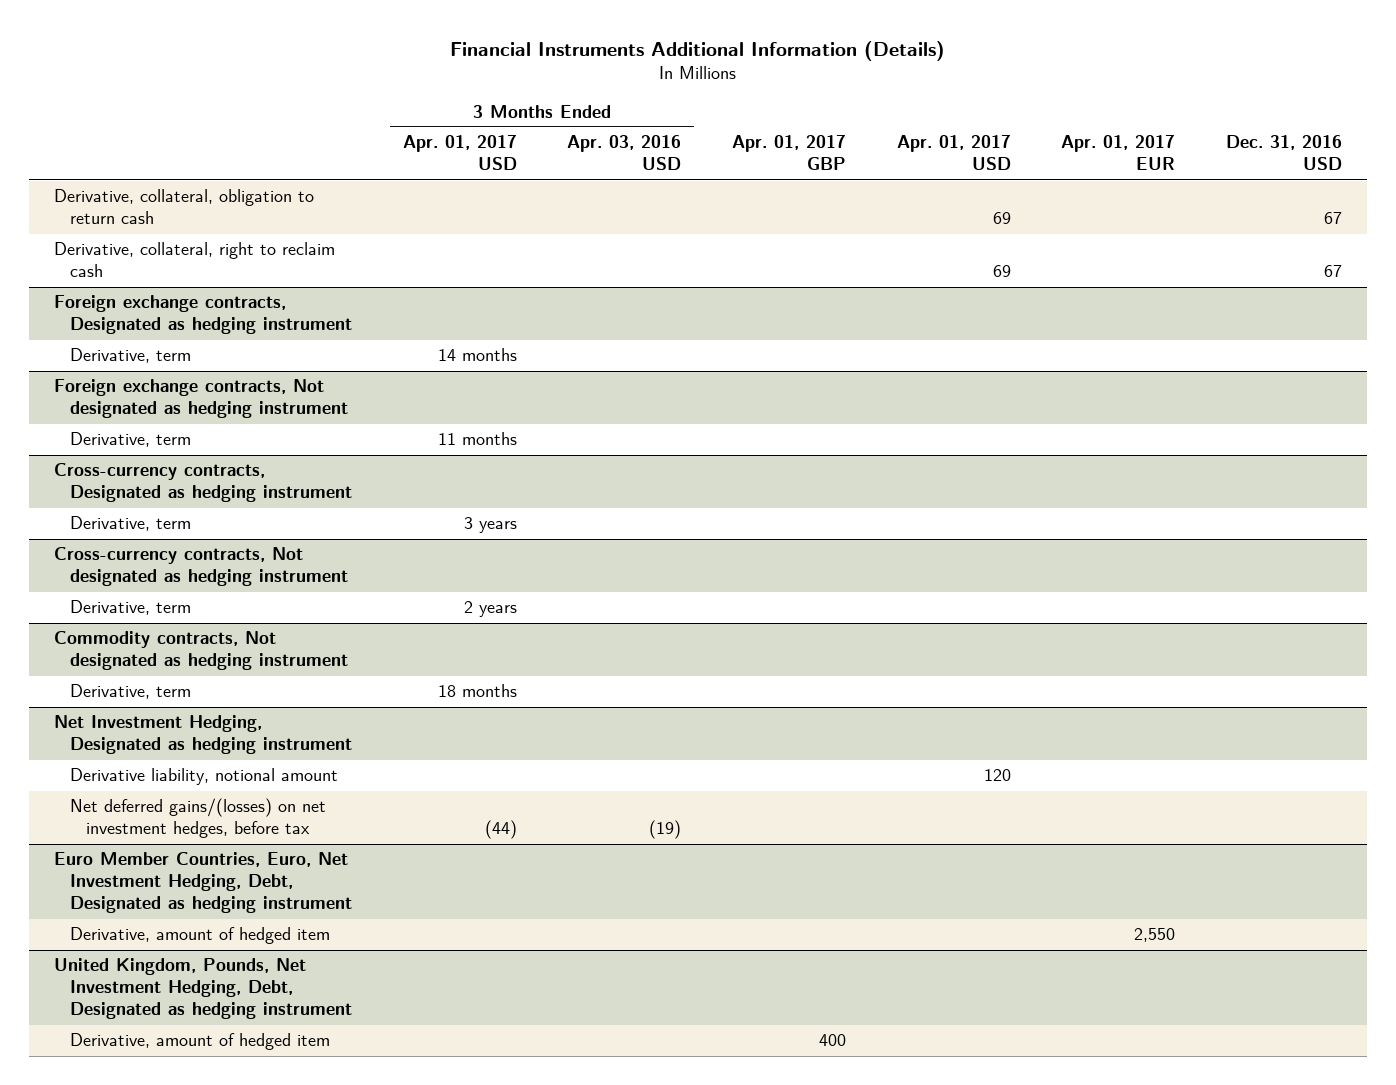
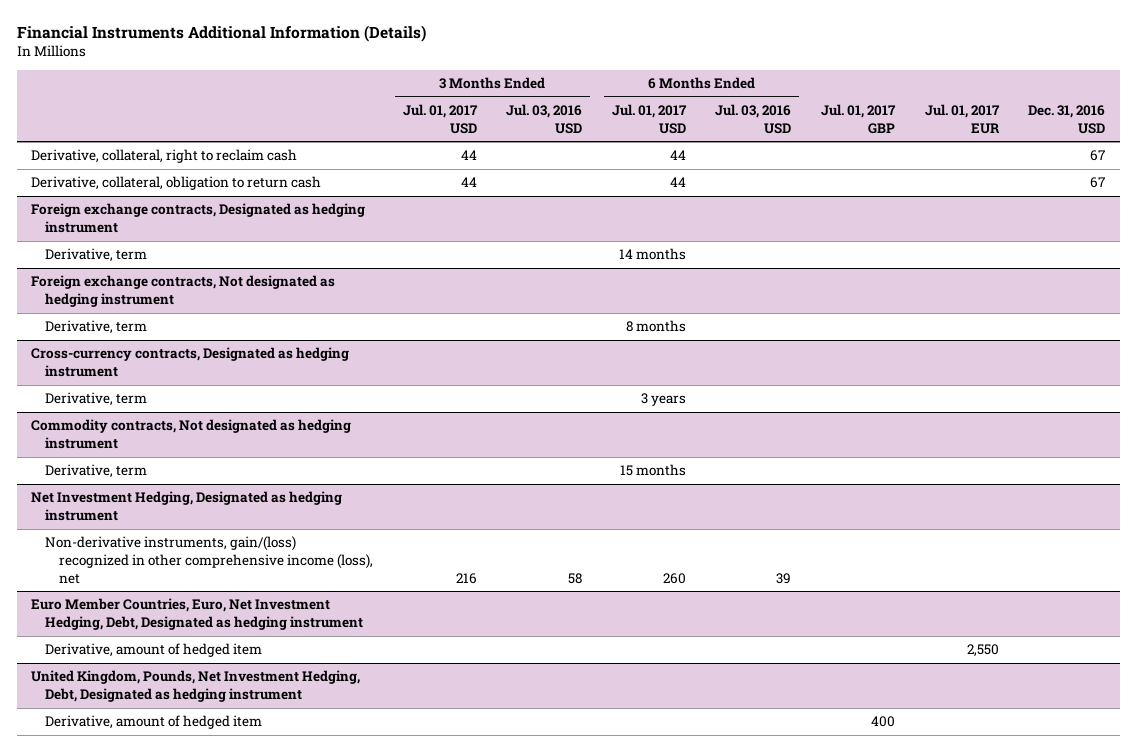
- | 3 Months Ended Apr. 01, 2017 USD | 3 Months Ended Apr. 03, 2016 USD | Apr. 01, 2017 GBP | Apr. 01, 2017 USD | Apr. 01, 2017 EUR | Dec. 31, 2016 USD
+ | 3 Months Ended Jul. 01, 2017 USD | 3 Months Ended Jul. 03, 2016 USD | 6 Months Ended Jul. 01, 2017 USD | 6 Months Ended Jul. 03, 2016 USD | Jul. 01, 2017 GBP | Jul. 01, 2017 EUR | Dec. 31, 2016 USD
moved down: Derivative, collateral, obligation to return cash | 44 | | 44 | | | | 67
- Cross-currency contracts, Not designated as hedging instrument
- Derivative, term | 2 years | | | | |
@ Net Investment Hedging, Designated as hedging instrument
- Derivative liability, notional amount | | | | 120 | |
- Net deferred gains/(losses) on net investment hedges, before tax | (44) | (19) | | | |
+ Non-derivative instruments, gain/(loss) recognized in other comprehensive income (loss), net | 216 | 58 | 260 | 39 | | |

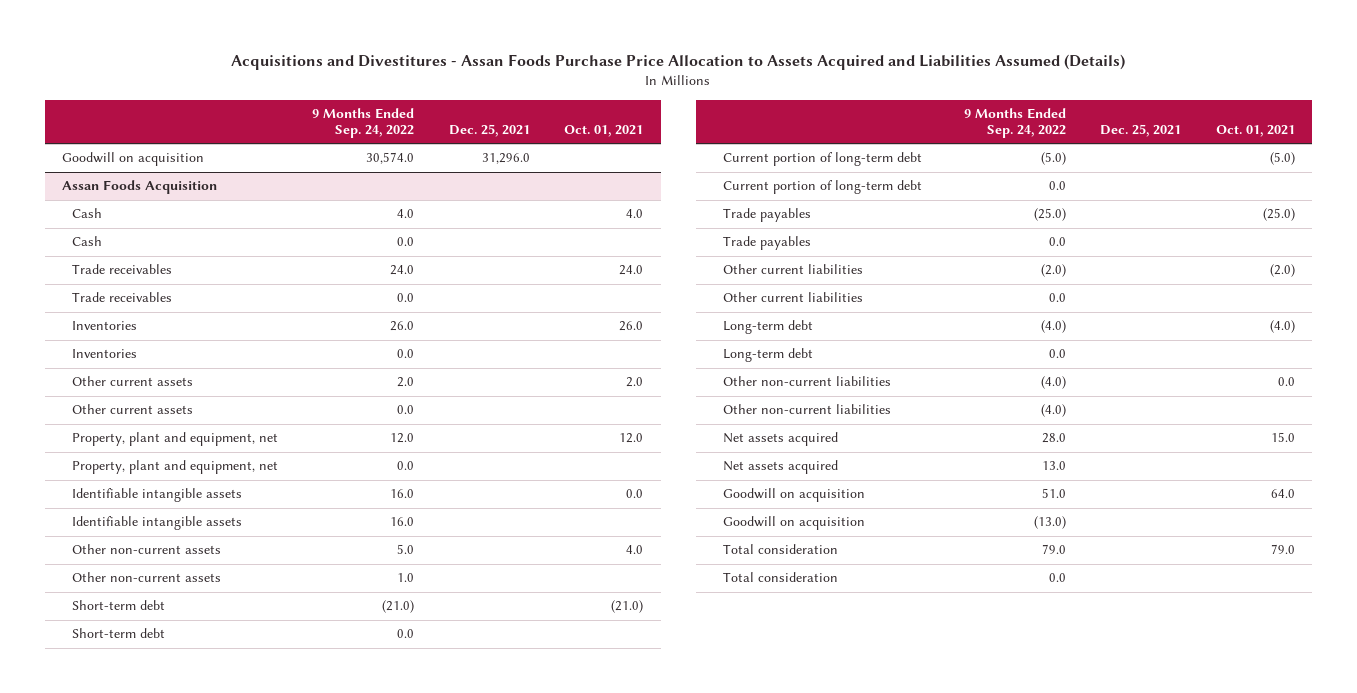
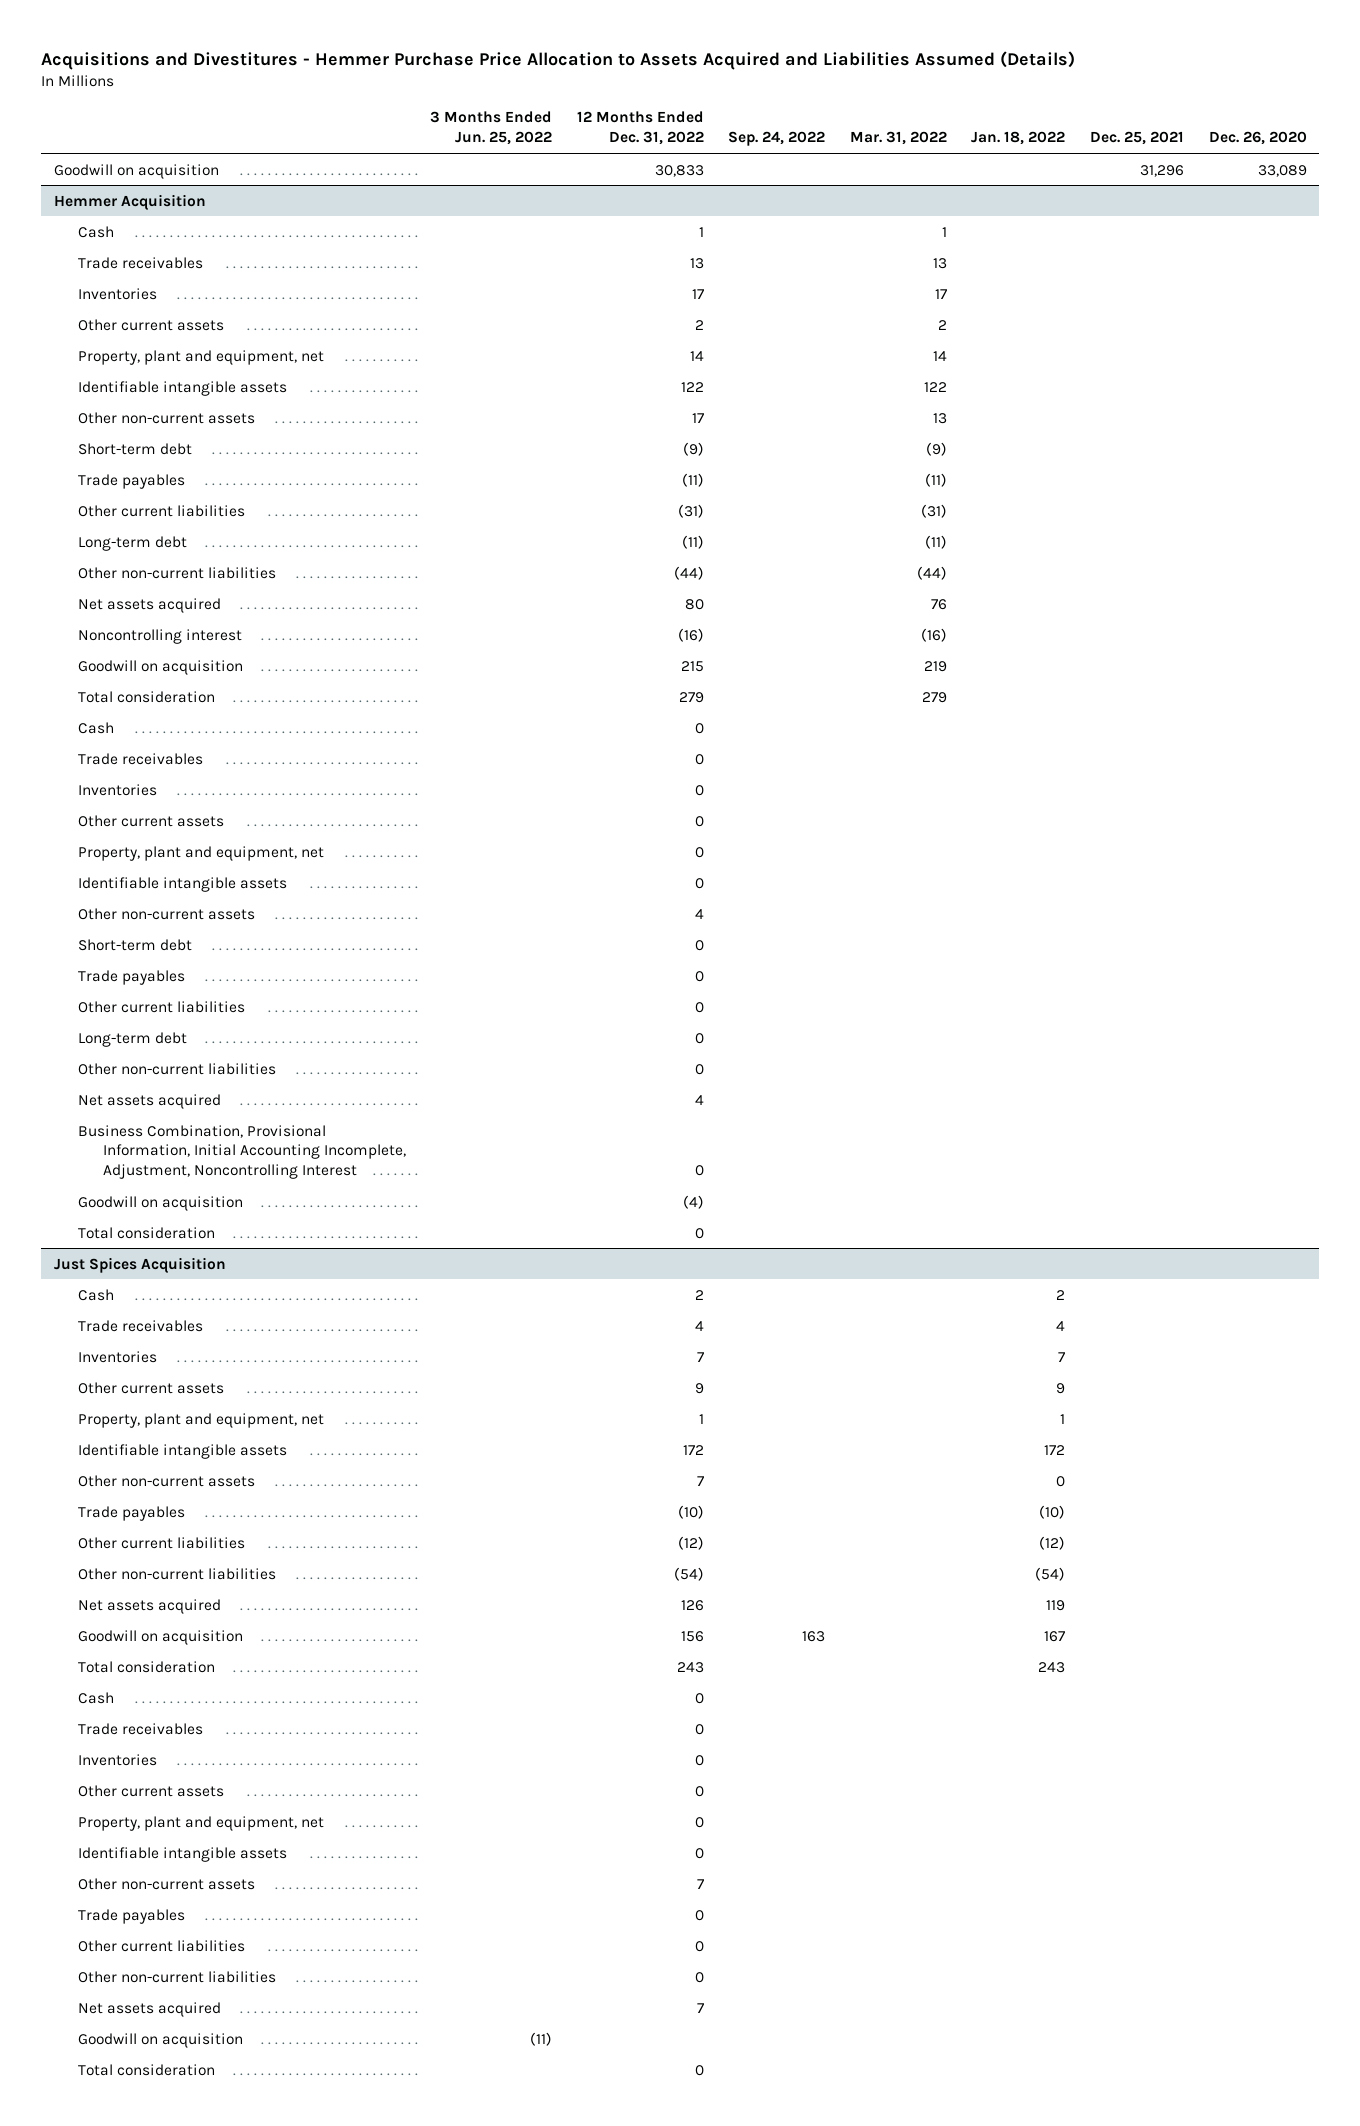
- Acquisitions and Divestitures - Assan Foods Purchase Price Allocation to Assets Acquired and Liabilities Assumed (Details)
+ Acquisitions and Divestitures - Hemmer Purchase Price Allocation to Assets Acquired and Liabilities Assumed (Details)
- | 9 Months Ended Sep. 24, 2022 | Dec. 25, 2021 | Oct. 01, 2021
+ | 3 Months Ended Jun. 25, 2022 | 12 Months Ended Dec. 31, 2022 | Sep. 24, 2022 | Mar. 31, 2022 | Jan. 18, 2022 | Dec. 25, 2021 | Dec. 26, 2020
- Goodwill on acquisition | 30,574.0 | 31,296.0 |
- Assan Foods Acquisition
- Cash | 4.0 | | 4.0
- Cash | 0.0 | |
- Trade receivables | 24.0 | | 24.0
- Trade receivables | 0.0 | |
- Inventories | 26.0 | | 26.0
- Inventories | 0.0 | |
- Other current assets | 2.0 | | 2.0
- Other current assets | 0.0 | |
- Property, plant and equipment, net | 12.0 | | 12.0
- Property, plant and equipment, net | 0.0 | |
- Identifiable intangible assets | 16.0 | | 0.0
- Identifiable intangible assets | 16.0 | |
- Other non-current assets | 5.0 | | 4.0
- Other non-current assets | 1.0 | |
- Short-term debt | (21.0) | | (21.0)
- Short-term debt | 0.0 | |
- Current portion of long-term debt | (5.0) | | (5.0)
- Current portion of long-term debt | 0.0 | |
- Trade payables | (25.0) | | (25.0)
- Trade payables | 0.0 | |
- Other current liabilities | (2.0) | | (2.0)
- Other current liabilities | 0.0 | |
- Long-term debt | (4.0) | | (4.0)
- Long-term debt | 0.0 | |
- Other non-current liabilities | (4.0) | | 0.0
- Other non-current liabilities | (4.0) | |
- Net assets acquired | 28.0 | | 15.0
- Net assets acquired | 13.0 | |
- Goodwill on acquisition | 51.0 | | 64.0
- Goodwill on acquisition | (13.0) | |
- Total consideration | 79.0 | | 79.0
- Total consideration | 0.0 | |
+ Goodwill on acquisition | | 30,833 | | | | 31,296 | 33,089
+ Hemmer Acquisition
+ Cash | | 1 | | 1 | | |
+ Trade receivables | | 13 | | 13 | | |
+ Inventories | | 17 | | 17 | | |
+ Other current assets | | 2 | | 2 | | |
+ Property, plant and equipment, net | | 14 | | 14 | | |
+ Identifiable intangible assets | | 122 | | 122 | | |
+ Other non-current assets | | 17 | | 13 | | |
+ Short-term debt | | (9) | | (9) | | |
+ Trade payables | | (11) | | (11) | | |
+ Other current liabilities | | (31) | | (31) | | |
+ Long-term debt | | (11) | | (11) | | |
+ Other non-current liabilities | | (44) | | (44) | | |
+ Net assets acquired | | 80 | | 76 | | |
+ Noncontrolling interest | | (16) | | (16) | | |
+ Goodwill on acquisition | | 215 | | 219 | | |
+ Total consideration | | 279 | | 279 | | |
+ Cash | | 0 | | | | |
+ Trade receivables | | 0 | | | | |
+ Inventories | | 0 | | | | |
+ Other current assets | | 0 | | | | |
+ Property, plant and equipment, net | | 0 | | | | |
+ Identifiable intangible assets | | 0 | | | | |
+ Other non-current assets | | 4 | | | | |
+ Short-term debt | | 0 | | | | |
+ Trade payables | | 0 | | | | |
+ Other current liabilities | | 0 | | | | |
+ Long-term debt | | 0 | | | | |
+ Other non-current liabilities | | 0 | | | | |
+ Net assets acquired | | 4 | | | | |
+ Business Combination, Provisional Information, Initial Accounting Incomplete, Adjustment, Noncontrolling Interest | | 0 | | | | |
+ Goodwill on acquisition | | (4) | | | | |
+ Total consideration | | 0 | | | | |
+ Just Spices Acquisition
+ Cash | | 2 | | | 2 | |
+ Trade receivables | | 4 | | | 4 | |
+ Inventories | | 7 | | | 7 | |
+ Other current assets | | 9 | | | 9 | |
+ Property, plant and equipment, net | | 1 | | | 1 | |
+ Identifiable intangible assets | | 172 | | | 172 | |
+ Other non-current assets | | 7 | | | 0 | |
+ Trade payables | | (10) | | | (10) | |
+ Other current liabilities | | (12) | | | (12) | |
+ Other non-current liabilities | | (54) | | | (54) | |
+ Net assets acquired | | 126 | | | 119 | |
+ Goodwill on acquisition | | 156 | 163 | | 167 | |
+ Total consideration | | 243 | | | 243 | |
+ Cash | | 0 | | | | |
+ Trade receivables | | 0 | | | | |
+ Inventories | | 0 | | | | |
+ Other current assets | | 0 | | | | |
+ Property, plant and equipment, net | | 0 | | | | |
+ Identifiable intangible assets | | 0 | | | | |
+ Other non-current assets | | 7 | | | | |
+ Trade payables | | 0 | | | | |
+ Other current liabilities | | 0 | | | | |
+ Other non-current liabilities | | 0 | | | | |
+ Net assets acquired | | 7 | | | | |
+ Goodwill on acquisition | (11) | | | | | |
+ Total consideration | | 0 | | | | |

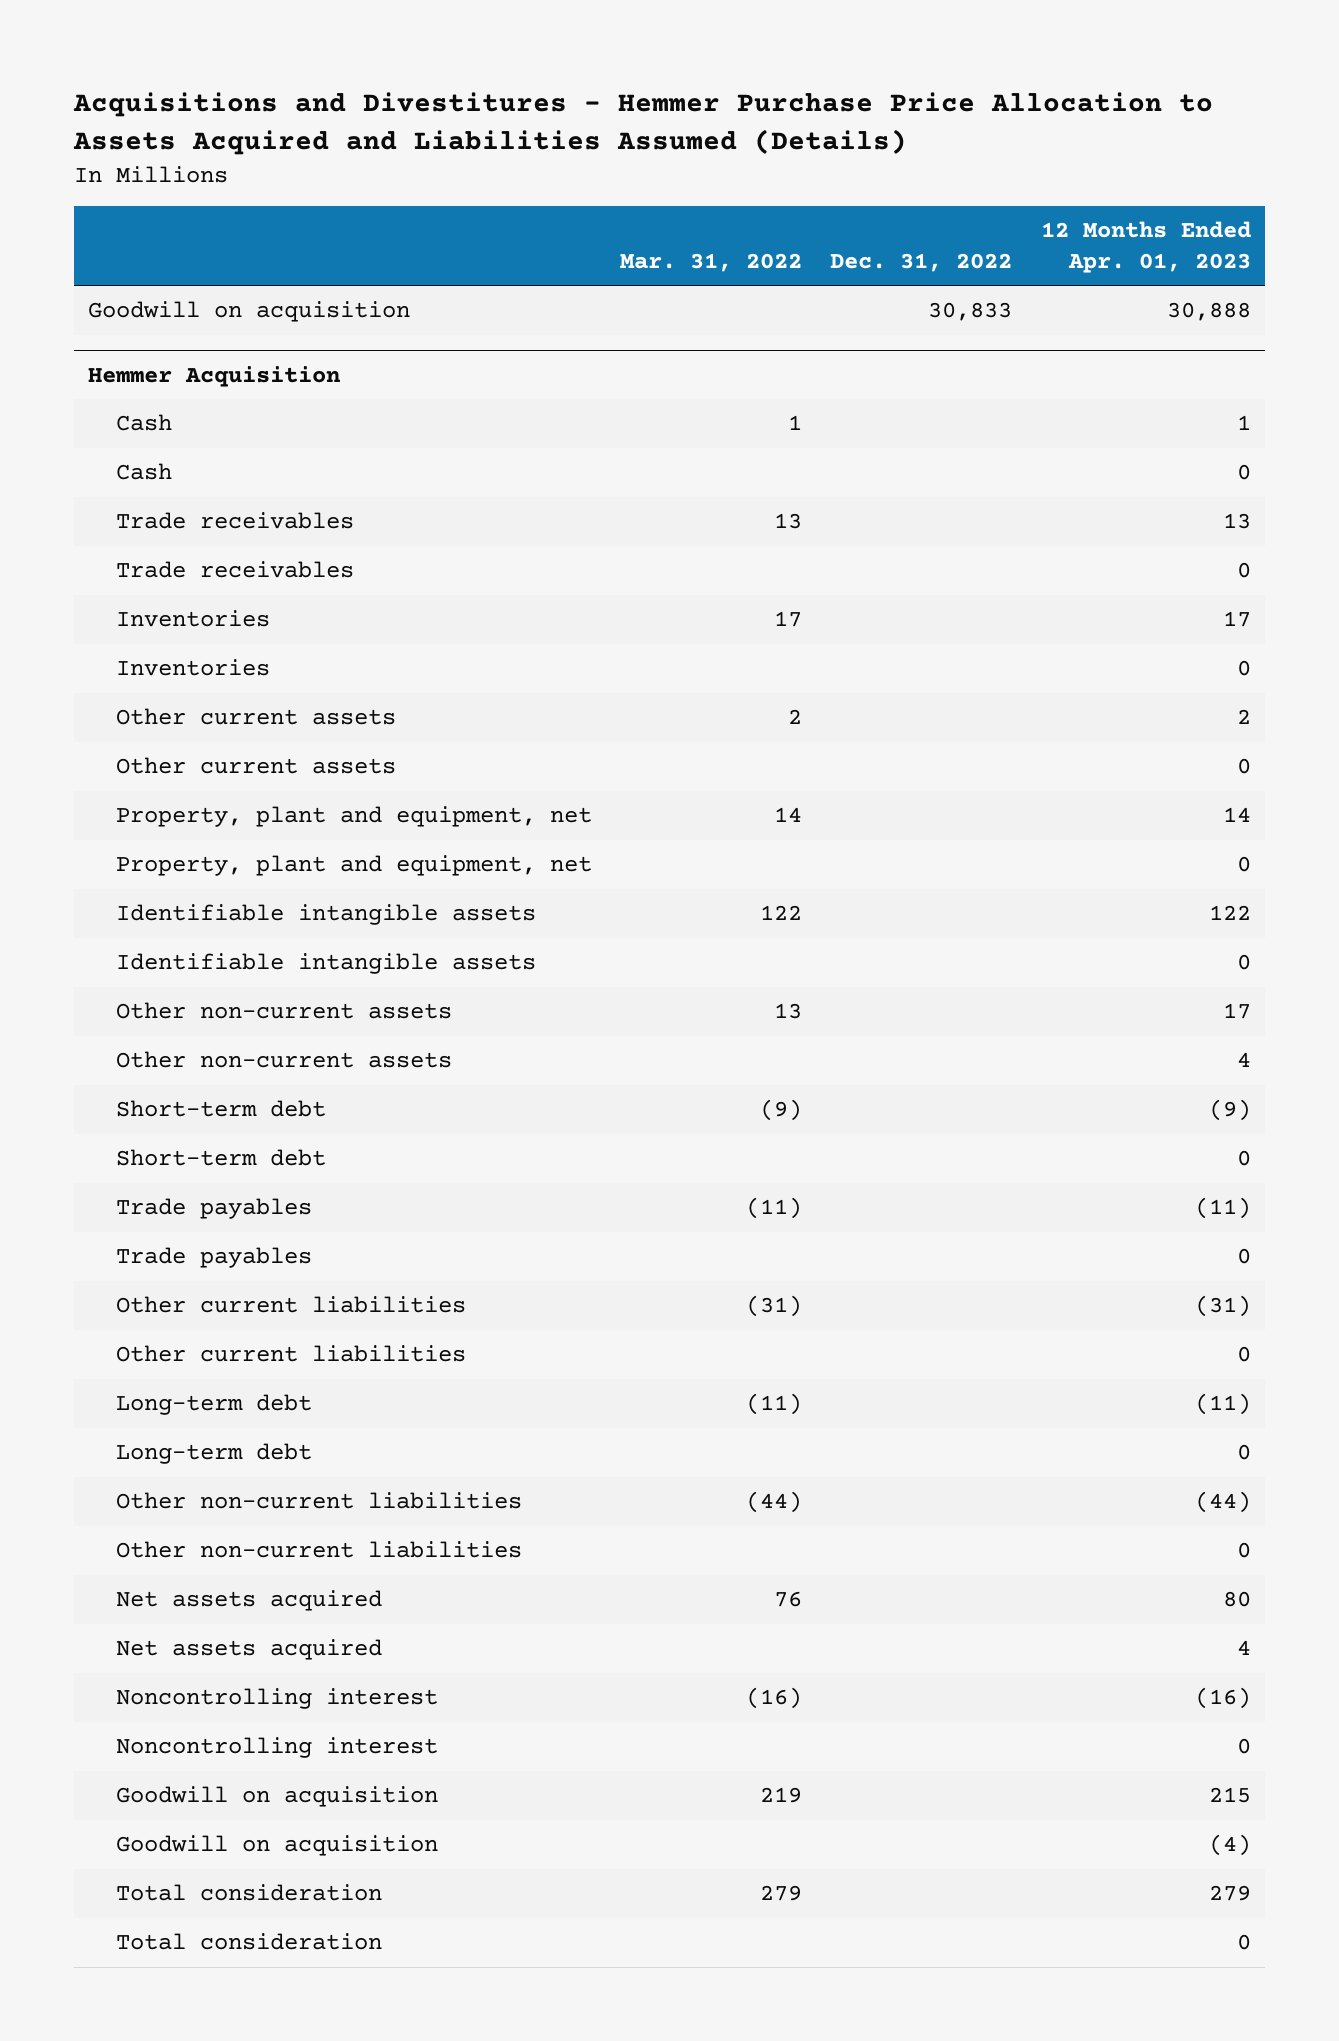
- | 3 Months Ended Jun. 25, 2022 | 12 Months Ended Dec. 31, 2022 | Sep. 24, 2022 | Mar. 31, 2022 | Jan. 18, 2022 | Dec. 25, 2021 | Dec. 26, 2020
+ | Mar. 31, 2022 | Dec. 31, 2022 | 12 Months Ended Apr. 01, 2023
@ Hemmer Acquisition
moved up: Cash | | | 0
moved up: Trade receivables | | | 0
moved up: Inventories | | | 0
moved up: Other current assets | | | 0
moved up: Property, plant and equipment, net | | | 0
moved up: Identifiable intangible assets | | | 0
moved up: Other non-current assets | | | 4
moved up: Short-term debt | | | 0
moved up: Trade payables | | | 0
moved up: Other current liabilities | | | 0
moved up: Long-term debt | | | 0
moved up: Other non-current liabilities | | | 0
moved up: Net assets acquired | | | 4
+ Noncontrolling interest | | | 0
- Business Combination, Provisional Information, Initial Accounting Incomplete, Adjustment, Noncontrolling Interest | | 0 | | | | |
moved down: Total consideration | 279 | | 279
- Just Spices Acquisition
- Cash | | 2 | | | 2 | |
- Trade receivables | | 4 | | | 4 | |
- Inventories | | 7 | | | 7 | |
- Other current assets | | 9 | | | 9 | |
- Property, plant and equipment, net | | 1 | | | 1 | |
- Identifiable intangible assets | | 172 | | | 172 | |
- Other non-current assets | | 7 | | | 0 | |
- Trade payables | | (10) | | | (10) | |
- Other current liabilities | | (12) | | | (12) | |
- Other non-current liabilities | | (54) | | | (54) | |
- Net assets acquired | | 126 | | | 119 | |
- Goodwill on acquisition | | 156 | 163 | | 167 | |
- Total consideration | | 243 | | | 243 | |
- Cash | | 0 | | | | |
- Trade receivables | | 0 | | | | |
- Inventories | | 0 | | | | |
- Other current assets | | 0 | | | | |
- Property, plant and equipment, net | | 0 | | | | |
- Identifiable intangible assets | | 0 | | | | |
- Other non-current assets | | 7 | | | | |
- Trade payables | | 0 | | | | |
- Other current liabilities | | 0 | | | | |
- Other non-current liabilities | | 0 | | | | |
- Net assets acquired | | 7 | | | | |
- Goodwill on acquisition | (11) | | | | | |
- Total consideration | | 0 | | | | |

